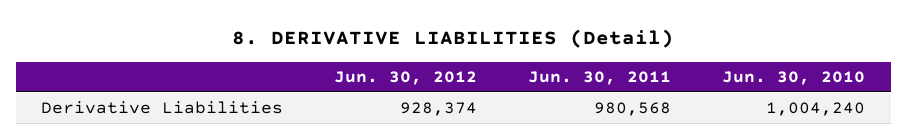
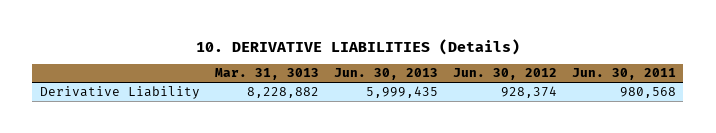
- 8. DERIVATIVE LIABILITIES (Detail)
+ 10. DERIVATIVE LIABILITIES (Details)
- | Jun. 30, 2012 | Jun. 30, 2011 | Jun. 30, 2010
+ | Mar. 31, 3013 | Jun. 30, 2013 | Jun. 30, 2012 | Jun. 30, 2011
- Derivative Liabilities | 928,374 | 980,568 | 1,004,240
+ Derivative Liability | 8,228,882 | 5,999,435 | 928,374 | 980,568

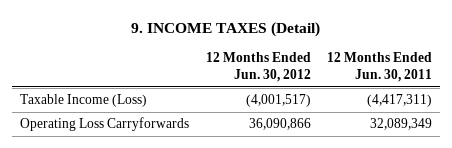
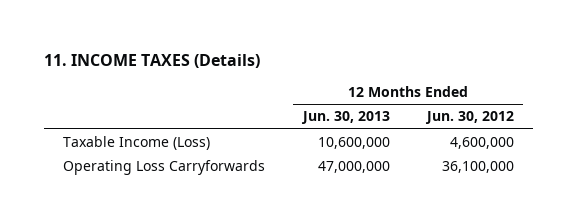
- 9. INCOME TAXES (Detail)
+ 11. INCOME TAXES (Details)
- | 12 Months Ended Jun. 30, 2012 | 12 Months Ended Jun. 30, 2011
+ | 12 Months Ended Jun. 30, 2013 | 12 Months Ended Jun. 30, 2012
- Taxable Income (Loss) | (4,001,517) | (4,417,311)
- Operating Loss Carryforwards | 36,090,866 | 32,089,349
+ Taxable Income (Loss) | 10,600,000 | 4,600,000
+ Operating Loss Carryforwards | 47,000,000 | 36,100,000

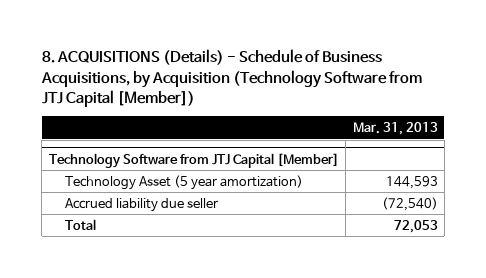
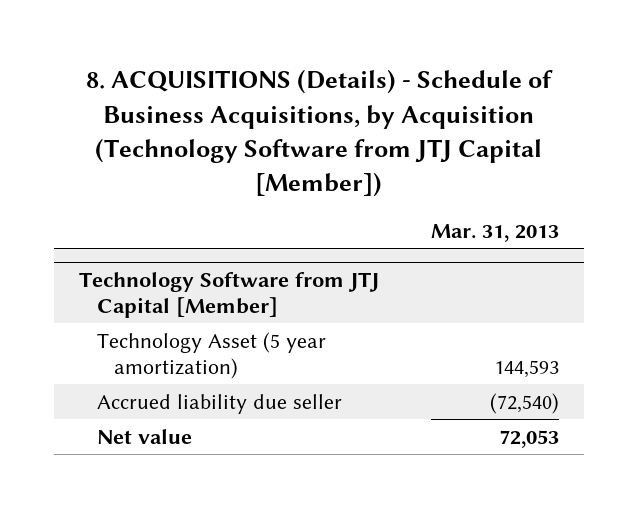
@ Technology Software from JTJ Capital [Member]
- Total | 72,053
+ Net value | 72,053

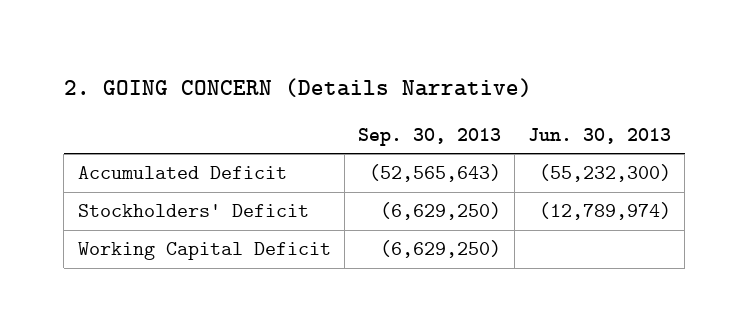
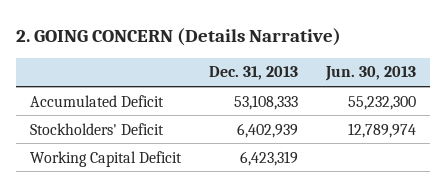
- | Sep. 30, 2013 | Jun. 30, 2013
+ | Dec. 31, 2013 | Jun. 30, 2013
- Accumulated Deficit | (52,565,643) | (55,232,300)
- Stockholders' Deficit | (6,629,250) | (12,789,974)
+ Accumulated Deficit | 53,108,333 | 55,232,300
+ Stockholders' Deficit | 6,402,939 | 12,789,974

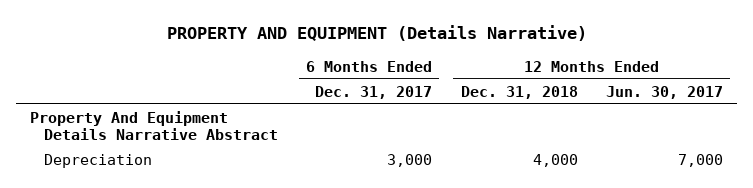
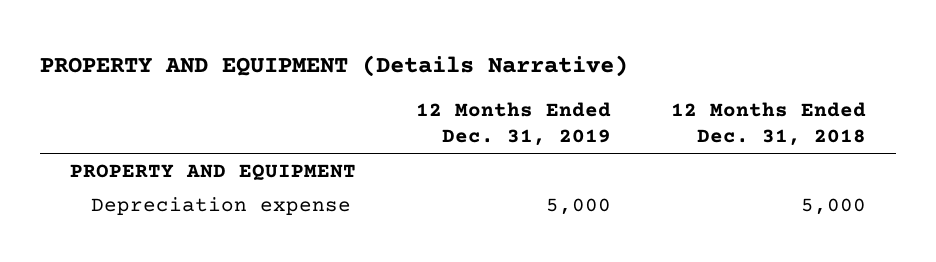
- | 6 Months Ended Dec. 31, 2017 | 12 Months Ended Dec. 31, 2018 | 12 Months Ended Jun. 30, 2017
+ | 12 Months Ended Dec. 31, 2019 | 12 Months Ended Dec. 31, 2018
- Property And Equipment Details Narrative Abstract
- Depreciation | 3,000 | 4,000 | 7,000
+ PROPERTY AND EQUIPMENT
+ Depreciation expense | 5,000 | 5,000

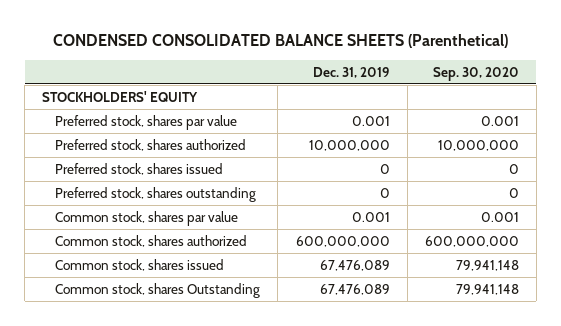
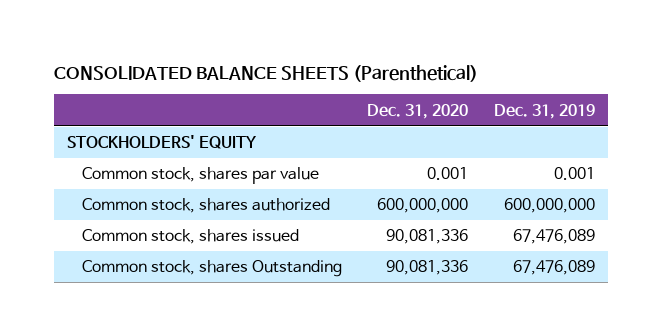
- CONDENSED CONSOLIDATED BALANCE SHEETS (Parenthetical)
+ CONSOLIDATED BALANCE SHEETS (Parenthetical)
- | Dec. 31, 2019 | Sep. 30, 2020
+ | Dec. 31, 2020 | Dec. 31, 2019
- Preferred stock, shares par value | 0.001 | 0.001
- Preferred stock, shares authorized | 10,000,000 | 10,000,000
- Preferred stock, shares issued | 0 | 0
- Preferred stock, shares outstanding | 0 | 0

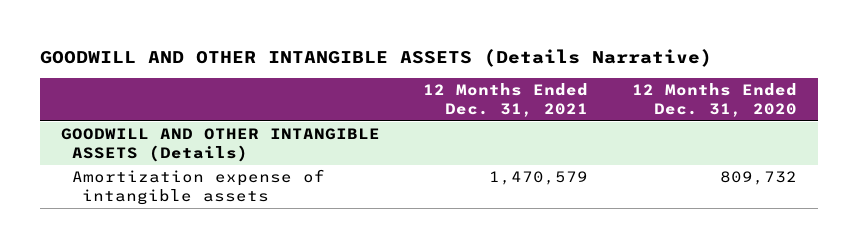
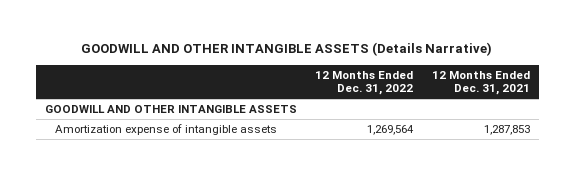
- | 12 Months Ended Dec. 31, 2021 | 12 Months Ended Dec. 31, 2020
+ | 12 Months Ended Dec. 31, 2022 | 12 Months Ended Dec. 31, 2021
- GOODWILL AND OTHER INTANGIBLE ASSETS (Details)
- Amortization expense of intangible assets | 1,470,579 | 809,732
+ GOODWILL AND OTHER INTANGIBLE ASSETS
+ Amortization expense of intangible assets | 1,269,564 | 1,287,853

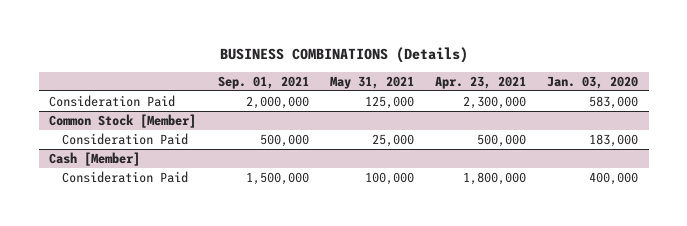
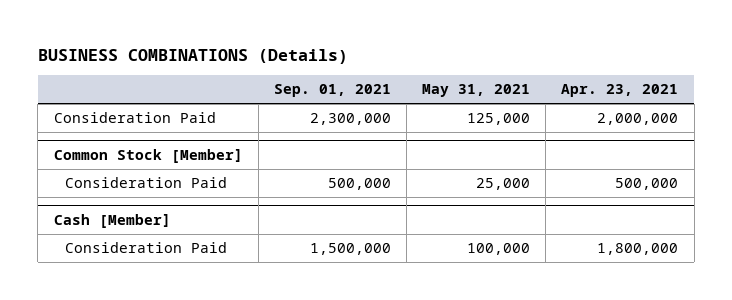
- | Sep. 01, 2021 | May 31, 2021 | Apr. 23, 2021 | Jan. 03, 2020
+ | Sep. 01, 2021 | May 31, 2021 | Apr. 23, 2021
- Consideration Paid | 2,000,000 | 125,000 | 2,300,000 | 583,000
+ Consideration Paid | 2,300,000 | 125,000 | 2,000,000

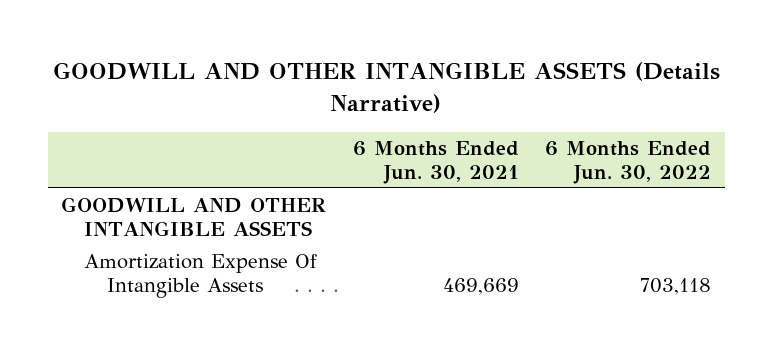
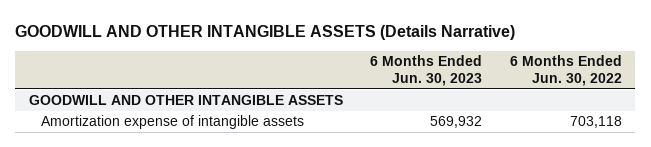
- | 6 Months Ended Jun. 30, 2021 | 6 Months Ended Jun. 30, 2022
+ | 6 Months Ended Jun. 30, 2023 | 6 Months Ended Jun. 30, 2022
- Amortization Expense Of Intangible Assets | 469,669 | 703,118
+ Amortization expense of intangible assets | 569,932 | 703,118

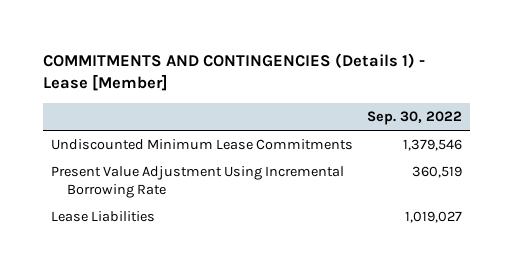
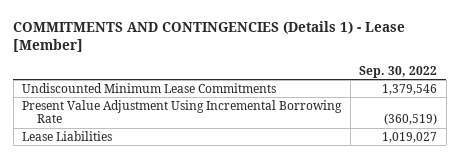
- Present Value Adjustment Using Incremental Borrowing Rate | 360,519
+ Present Value Adjustment Using Incremental Borrowing Rate | (360,519)

